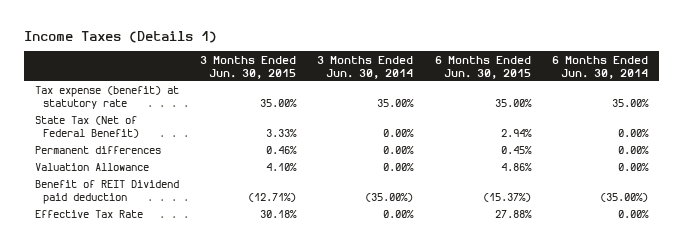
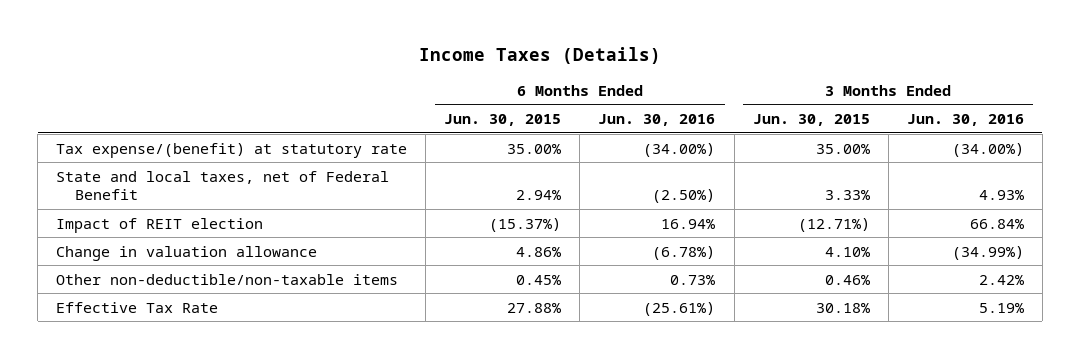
- Income Taxes (Details 1)
+ Income Taxes (Details)
- | 3 Months Ended Jun. 30, 2015 | 3 Months Ended Jun. 30, 2014 | 6 Months Ended Jun. 30, 2015 | 6 Months Ended Jun. 30, 2014
+ | 6 Months Ended Jun. 30, 2015 | 6 Months Ended Jun. 30, 2016 | 3 Months Ended Jun. 30, 2015 | 3 Months Ended Jun. 30, 2016
- Tax expense (benefit) at statutory rate | 35.00% | 35.00% | 35.00% | 35.00%
- State Tax (Net of Federal Benefit) | 3.33% | 0.00% | 2.94% | 0.00%
- Permanent differences | 0.46% | 0.00% | 0.45% | 0.00%
- Valuation Allowance | 4.10% | 0.00% | 4.86% | 0.00%
- Benefit of REIT Dividend paid deduction | (12.71%) | (35.00%) | (15.37%) | (35.00%)
+ Tax expense/(benefit) at statutory rate | 35.00% | (34.00%) | 35.00% | (34.00%)
+ State and local taxes, net of Federal Benefit | 2.94% | (2.50%) | 3.33% | 4.93%
+ Impact of REIT election | (15.37%) | 16.94% | (12.71%) | 66.84%
+ Change in valuation allowance | 4.86% | (6.78%) | 4.10% | (34.99%)
+ Other non-deductible/non-taxable items | 0.45% | 0.73% | 0.46% | 2.42%

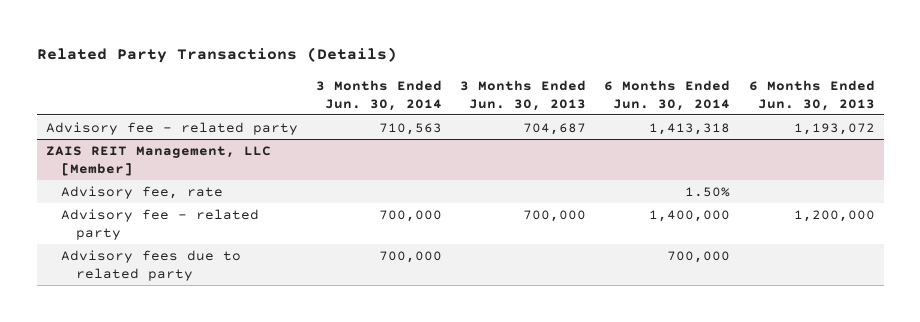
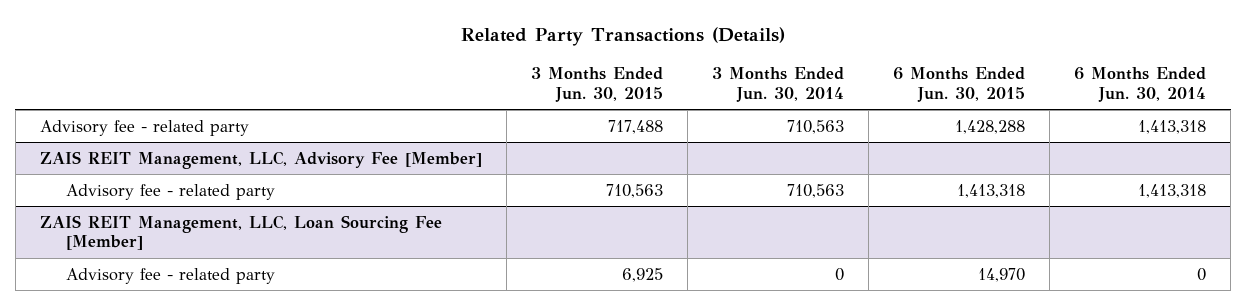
- | 3 Months Ended Jun. 30, 2014 | 3 Months Ended Jun. 30, 2013 | 6 Months Ended Jun. 30, 2014 | 6 Months Ended Jun. 30, 2013
+ | 3 Months Ended Jun. 30, 2015 | 3 Months Ended Jun. 30, 2014 | 6 Months Ended Jun. 30, 2015 | 6 Months Ended Jun. 30, 2014
- ZAIS REIT Management, LLC [Member]
- Advisory fee, rate | | | 1.50% |
- Advisory fee - related party | 700,000 | 700,000 | 1,400,000 | 1,200,000
- Advisory fees due to related party | 700,000 | | 700,000 |
+ ZAIS REIT Management, LLC, Advisory Fee [Member]
+ Advisory fee - related party | 710,563 | 710,563 | 1,413,318 | 1,413,318
+ ZAIS REIT Management, LLC, Loan Sourcing Fee [Member]
+ Advisory fee - related party | 6,925 | 0 | 14,970 | 0

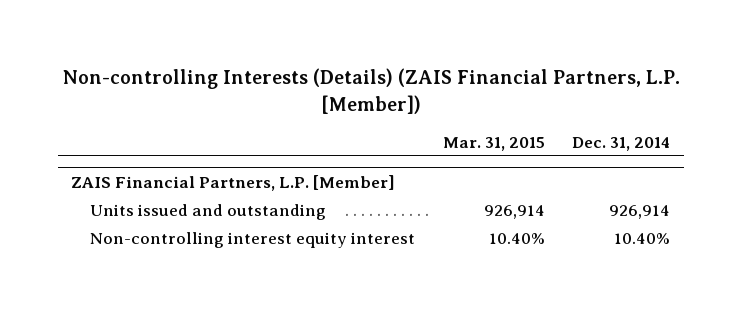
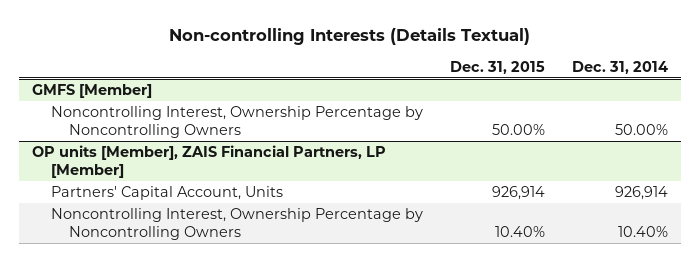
- Non-controlling Interests (Details) (ZAIS Financial Partners, L.P. [Member])
+ Non-controlling Interests (Details Textual)
- | Mar. 31, 2015 | Dec. 31, 2014
+ | Dec. 31, 2015 | Dec. 31, 2014
- ZAIS Financial Partners, L.P. [Member]
- Units issued and outstanding | 926,914 | 926,914
- Non-controlling interest equity interest | 10.40% | 10.40%
+ GMFS [Member]
+ Noncontrolling Interest, Ownership Percentage by Noncontrolling Owners | 50.00% | 50.00%
+ OP units [Member], ZAIS Financial Partners, LP [Member]
+ Partners' Capital Account, Units | 926,914 | 926,914
+ Noncontrolling Interest, Ownership Percentage by Noncontrolling Owners | 10.40% | 10.40%

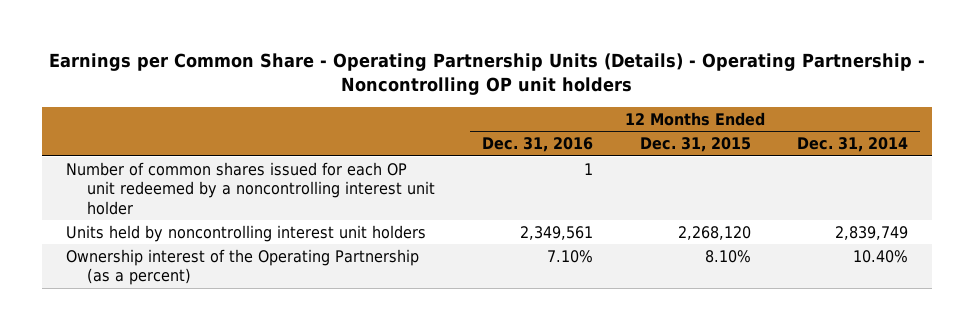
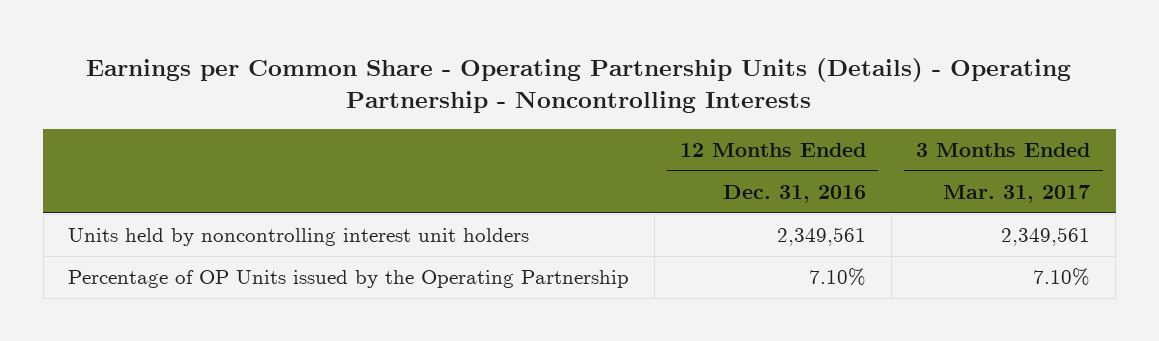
- Earnings per Common Share - Operating Partnership Units (Details) - Operating Partnership - Noncontrolling OP unit holders
+ Earnings per Common Share - Operating Partnership Units (Details) - Operating Partnership - Noncontrolling Interests
- | 12 Months Ended Dec. 31, 2016 | 12 Months Ended Dec. 31, 2015 | 12 Months Ended Dec. 31, 2014
+ | 12 Months Ended Dec. 31, 2016 | 3 Months Ended Mar. 31, 2017
- Number of common shares issued for each OP unit redeemed by a noncontrolling interest unit holder | 1 | |
- Ownership interest of the Operating Partnership (as a percent) | 7.10% | 8.10% | 10.40%
+ Percentage of OP Units issued by the Operating Partnership | 7.10% | 7.10%

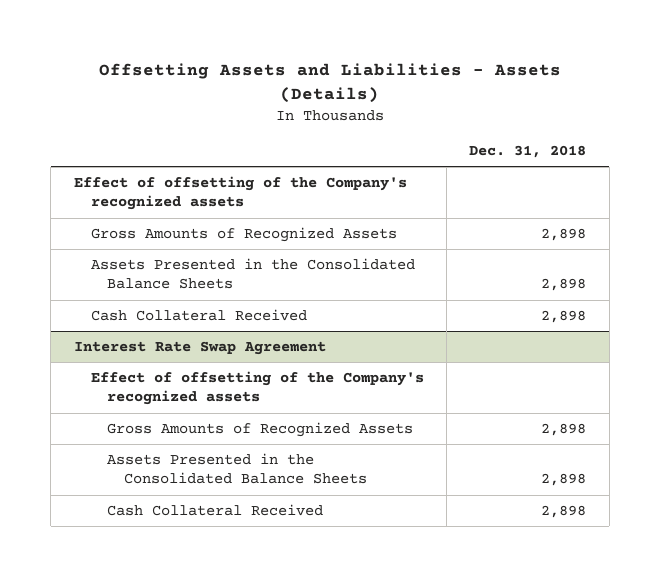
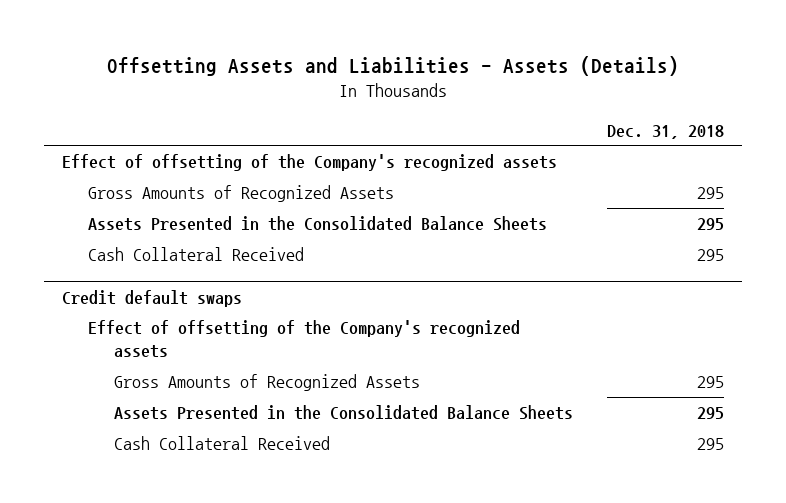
- Gross Amounts of Recognized Assets | 2,898
- Assets Presented in the Consolidated Balance Sheets | 2,898
- Cash Collateral Received | 2,898
- Interest Rate Swap Agreement
+ Gross Amounts of Recognized Assets | 295
+ Assets Presented in the Consolidated Balance Sheets | 295
+ Cash Collateral Received | 295
+ Credit default swaps
- Gross Amounts of Recognized Assets | 2,898
- Assets Presented in the Consolidated Balance Sheets | 2,898
- Cash Collateral Received | 2,898
+ Gross Amounts of Recognized Assets | 295
+ Assets Presented in the Consolidated Balance Sheets | 295
+ Cash Collateral Received | 295

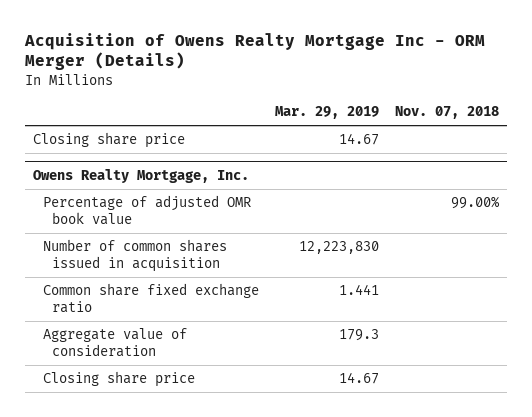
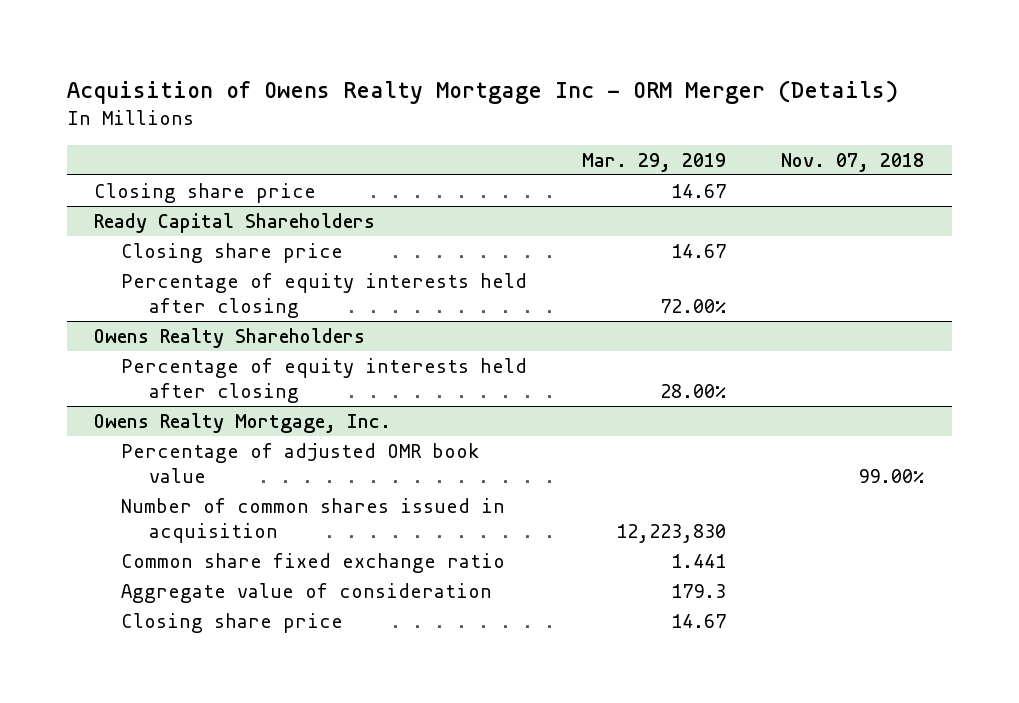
+ Ready Capital Shareholders
+ Closing share price | 14.67 |
+ Percentage of equity interests held after closing | 72.00% |
+ Owens Realty Shareholders
+ Percentage of equity interests held after closing | 28.00% |

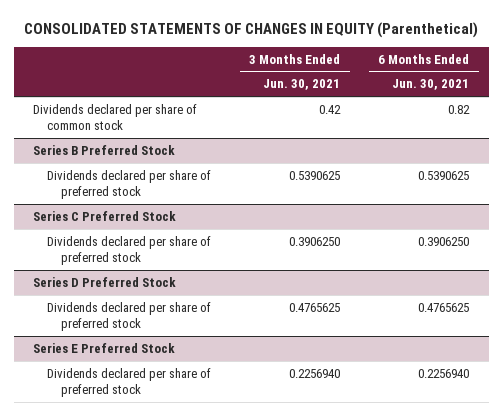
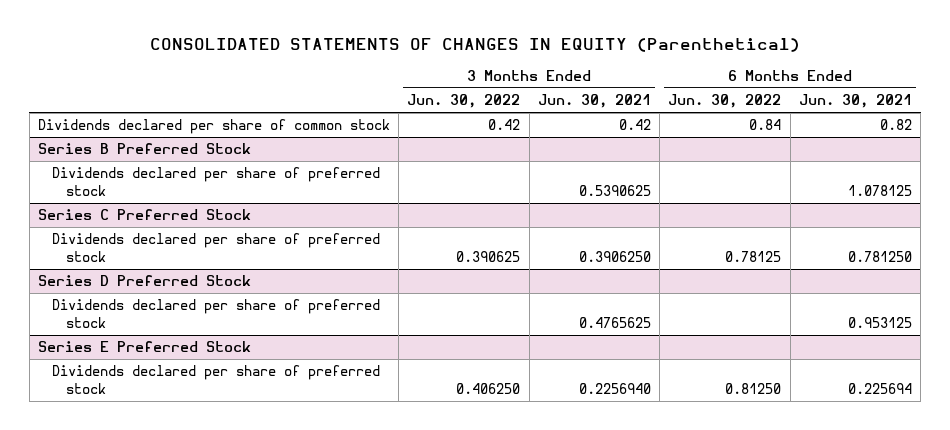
- | 3 Months Ended Jun. 30, 2021 | 6 Months Ended Jun. 30, 2021
+ | 3 Months Ended Jun. 30, 2022 | 3 Months Ended Jun. 30, 2021 | 6 Months Ended Jun. 30, 2022 | 6 Months Ended Jun. 30, 2021
@ Series B Preferred Stock
- Dividends declared per share of preferred stock | 0.5390625 | 0.5390625
+ Dividends declared per share of preferred stock | | 0.5390625 | | 1.078125
@ Series C Preferred Stock
- Dividends declared per share of preferred stock | 0.3906250 | 0.3906250
+ Dividends declared per share of preferred stock | 0.390625 | 0.3906250 | 0.78125 | 0.781250
@ Series D Preferred Stock
- Dividends declared per share of preferred stock | 0.4765625 | 0.4765625
+ Dividends declared per share of preferred stock | | 0.4765625 | | 0.953125
@ Series E Preferred Stock
- Dividends declared per share of preferred stock | 0.2256940 | 0.2256940
+ Dividends declared per share of preferred stock | 0.406250 | 0.2256940 | 0.81250 | 0.225694

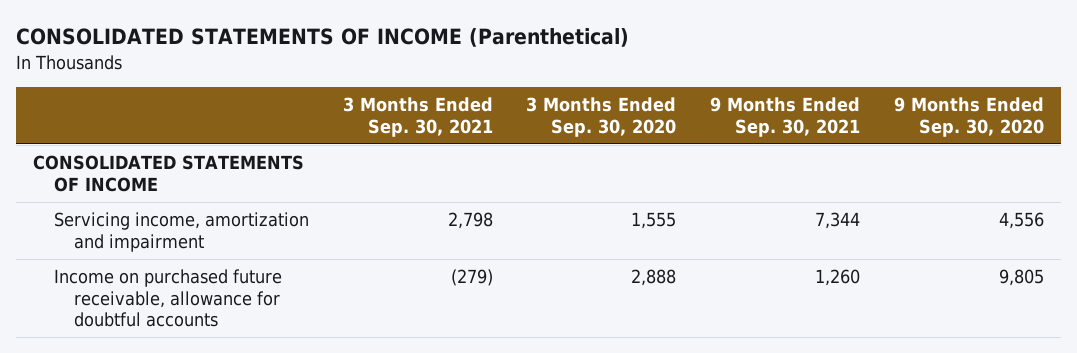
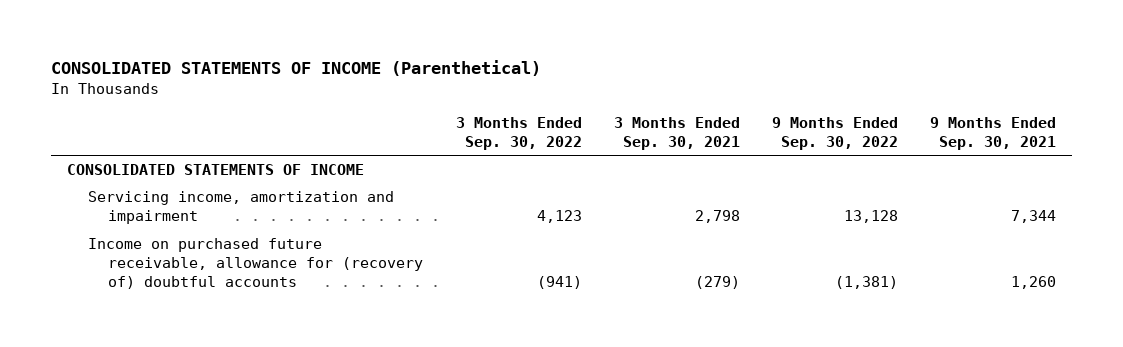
- | 3 Months Ended Sep. 30, 2021 | 3 Months Ended Sep. 30, 2020 | 9 Months Ended Sep. 30, 2021 | 9 Months Ended Sep. 30, 2020
+ | 3 Months Ended Sep. 30, 2022 | 3 Months Ended Sep. 30, 2021 | 9 Months Ended Sep. 30, 2022 | 9 Months Ended Sep. 30, 2021
- Income on purchased future receivable, allowance for doubtful accounts | (279) | 2,888 | 1,260 | 9,805
+ Income on purchased future receivable, allowance for (recovery of) doubtful accounts | (941) | (279) | (1,381) | 1,260

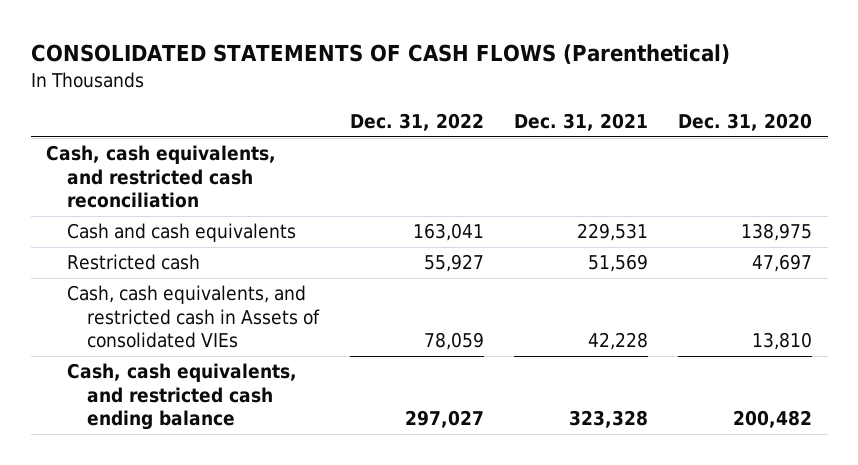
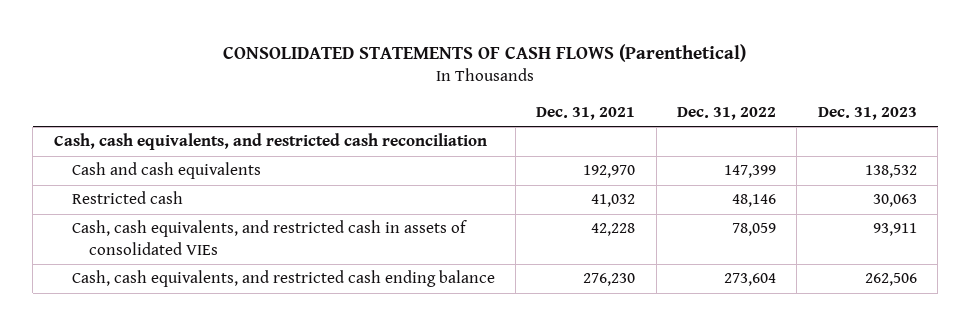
- | Dec. 31, 2022 | Dec. 31, 2021 | Dec. 31, 2020
+ | Dec. 31, 2021 | Dec. 31, 2022 | Dec. 31, 2023
- Cash and cash equivalents | 163,041 | 229,531 | 138,975
- Restricted cash | 55,927 | 51,569 | 47,697
- Cash, cash equivalents, and restricted cash in Assets of consolidated VIEs | 78,059 | 42,228 | 13,810
- Cash, cash equivalents, and restricted cash ending balance | 297,027 | 323,328 | 200,482
+ Cash and cash equivalents | 192,970 | 147,399 | 138,532
+ Restricted cash | 41,032 | 48,146 | 30,063
+ Cash, cash equivalents, and restricted cash in assets of consolidated VIEs | 42,228 | 78,059 | 93,911
+ Cash, cash equivalents, and restricted cash ending balance | 276,230 | 273,604 | 262,506

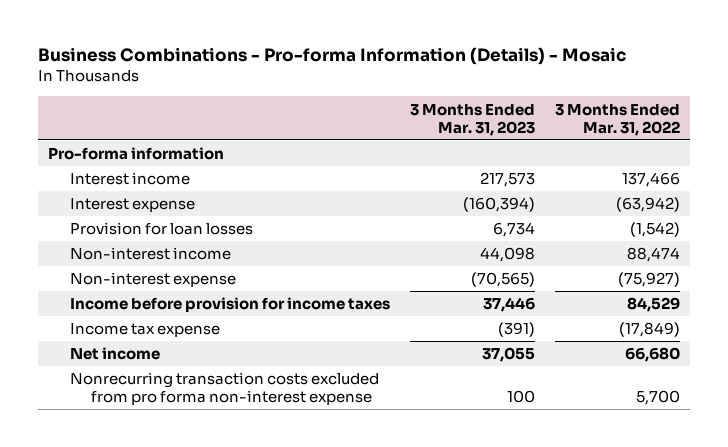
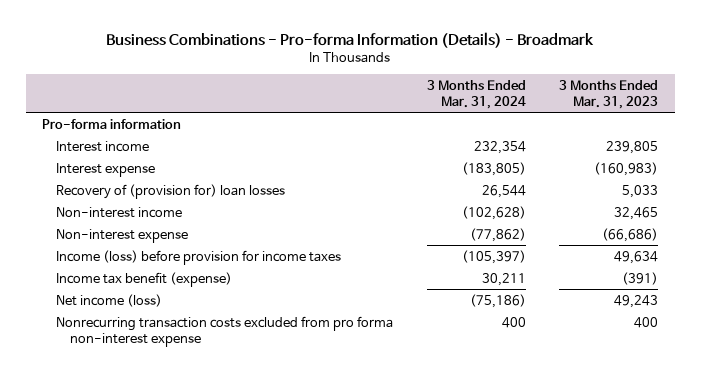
- Business Combinations - Pro-forma Information (Details) - Mosaic
+ Business Combinations - Pro-forma Information (Details) - Broadmark
- | 3 Months Ended Mar. 31, 2023 | 3 Months Ended Mar. 31, 2022
+ | 3 Months Ended Mar. 31, 2024 | 3 Months Ended Mar. 31, 2023
- Interest income | 217,573 | 137,466
- Interest expense | (160,394) | (63,942)
- Provision for loan losses | 6,734 | (1,542)
- Non-interest income | 44,098 | 88,474
- Non-interest expense | (70,565) | (75,927)
- Income before provision for income taxes | 37,446 | 84,529
- Income tax expense | (391) | (17,849)
- Net income | 37,055 | 66,680
- Nonrecurring transaction costs excluded from pro forma non-interest expense | 100 | 5,700
+ Interest income | 232,354 | 239,805
+ Interest expense | (183,805) | (160,983)
+ Recovery of (provision for) loan losses | 26,544 | 5,033
+ Non-interest income | (102,628) | 32,465
+ Non-interest expense | (77,862) | (66,686)
+ Income (loss) before provision for income taxes | (105,397) | 49,634
+ Income tax benefit (expense) | 30,211 | (391)
+ Net income (loss) | (75,186) | 49,243
+ Nonrecurring transaction costs excluded from pro forma non-interest expense | 400 | 400

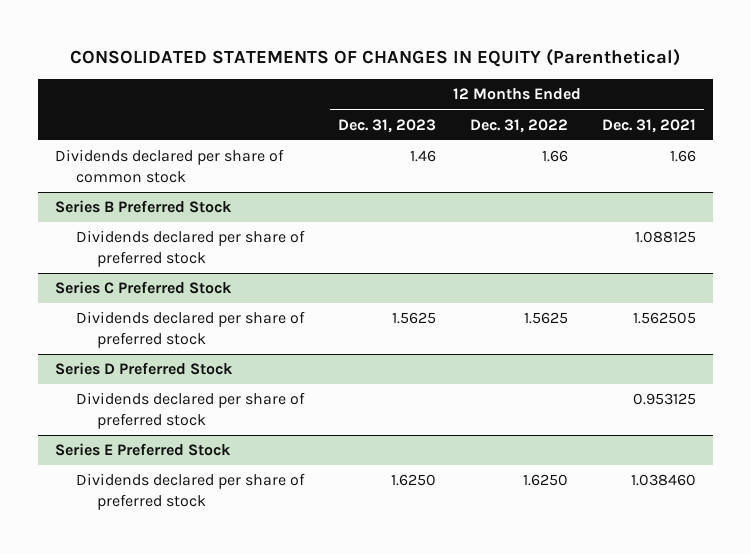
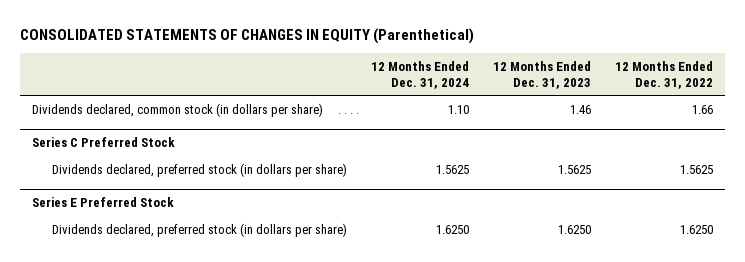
- | 12 Months Ended Dec. 31, 2023 | 12 Months Ended Dec. 31, 2022 | 12 Months Ended Dec. 31, 2021
+ | 12 Months Ended Dec. 31, 2024 | 12 Months Ended Dec. 31, 2023 | 12 Months Ended Dec. 31, 2022
- Dividends declared per share of common stock | 1.46 | 1.66 | 1.66
- Series B Preferred Stock
- Dividends declared per share of preferred stock | | | 1.088125
+ Dividends declared, common stock (in dollars per share) | 1.10 | 1.46 | 1.66
@ Series C Preferred Stock
- Dividends declared per share of preferred stock | 1.5625 | 1.5625 | 1.562505
- Series D Preferred Stock
- Dividends declared per share of preferred stock | | | 0.953125
@ Series C Preferred Stock
+ Dividends declared, preferred stock (in dollars per share) | 1.5625 | 1.5625 | 1.5625
@ Series E Preferred Stock
- Dividends declared per share of preferred stock | 1.6250 | 1.6250 | 1.038460
+ Dividends declared, preferred stock (in dollars per share) | 1.6250 | 1.6250 | 1.6250

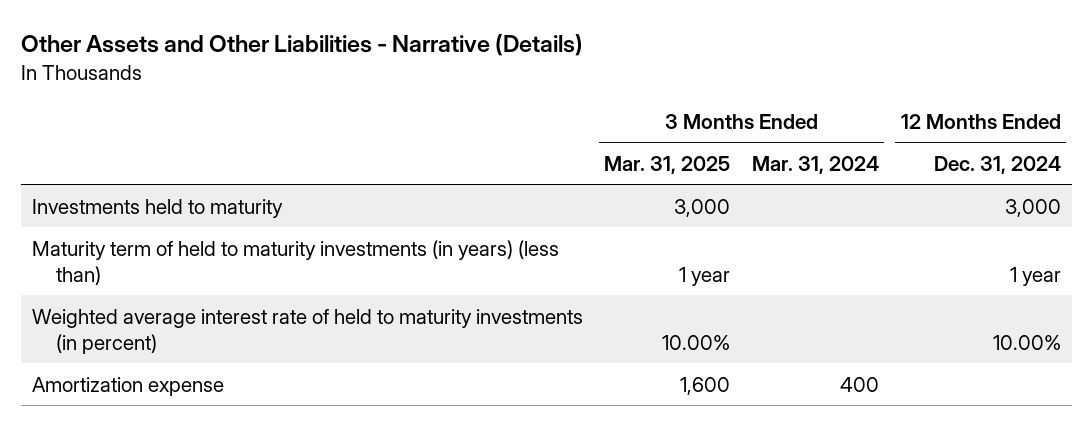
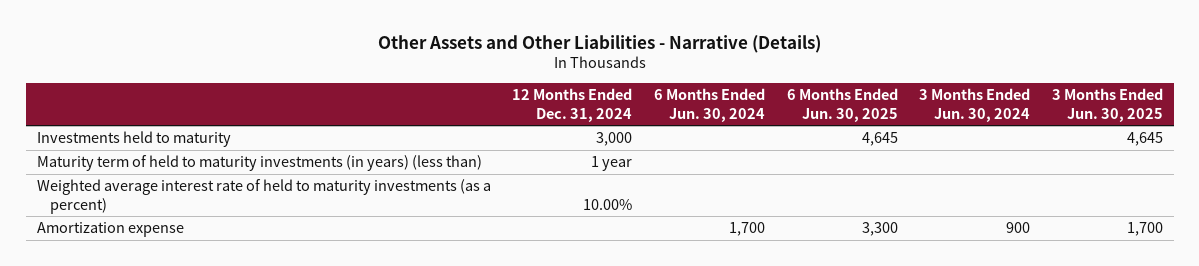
- | 3 Months Ended Mar. 31, 2025 | 3 Months Ended Mar. 31, 2024 | 12 Months Ended Dec. 31, 2024
+ | 12 Months Ended Dec. 31, 2024 | 6 Months Ended Jun. 30, 2024 | 6 Months Ended Jun. 30, 2025 | 3 Months Ended Jun. 30, 2024 | 3 Months Ended Jun. 30, 2025
- Weighted average interest rate of held to maturity investments (in percent) | 10.00% | | 10.00%
+ Weighted average interest rate of held to maturity investments (as a percent) | 10.00% | | | |

